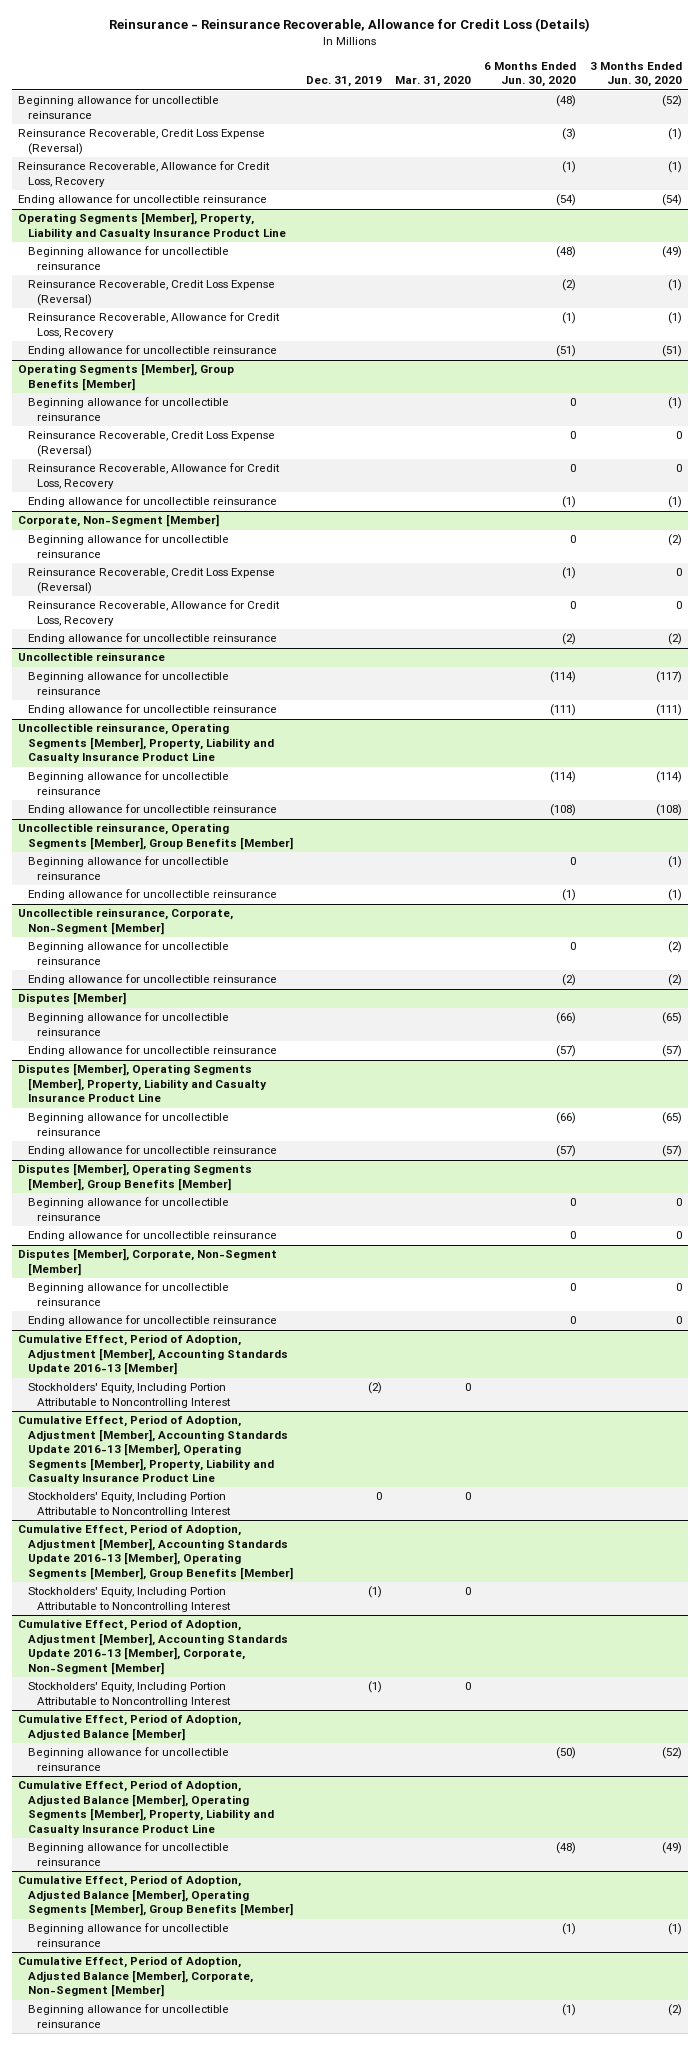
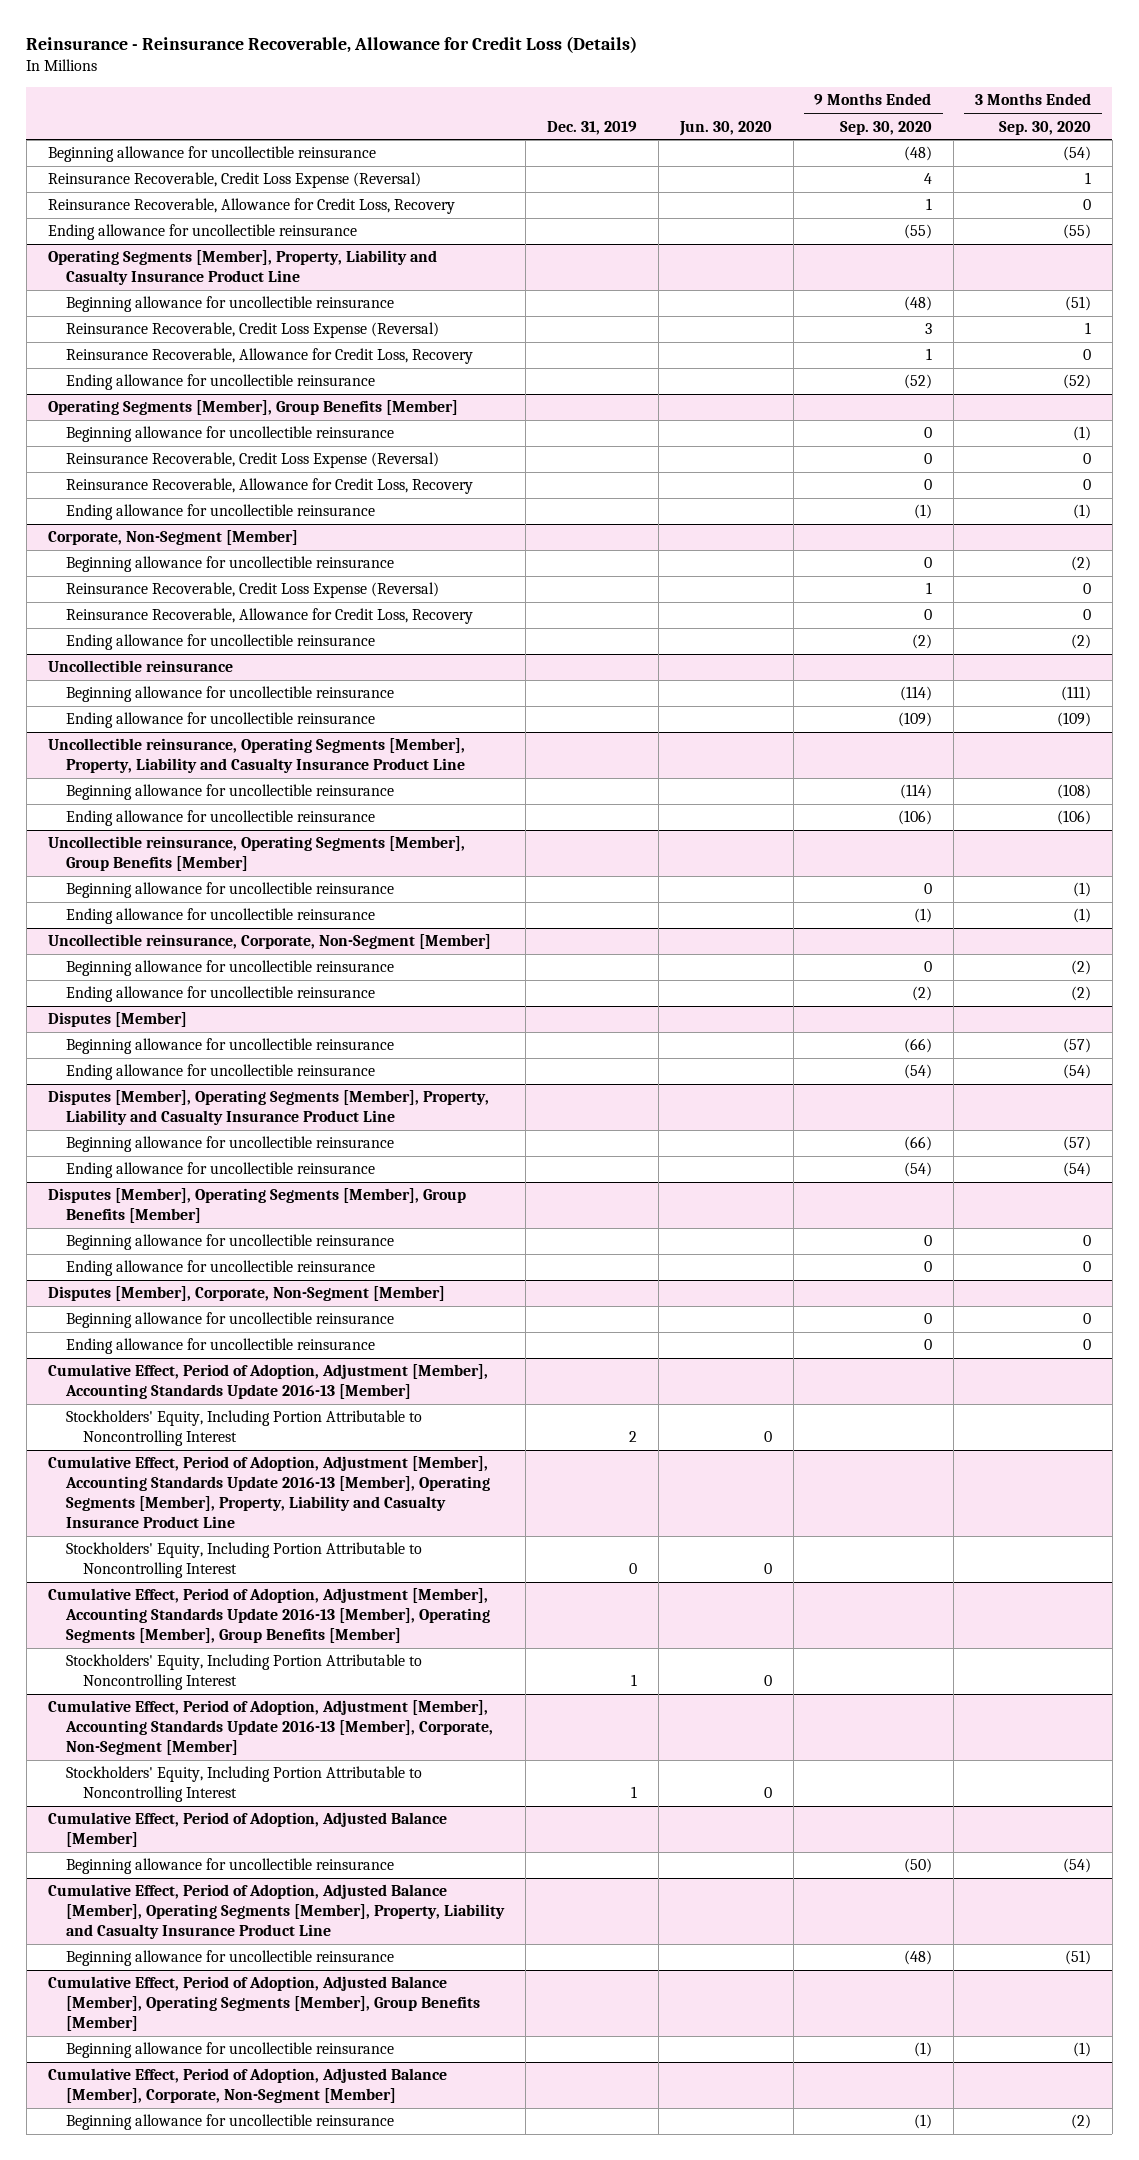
- | Dec. 31, 2019 | Mar. 31, 2020 | 6 Months Ended Jun. 30, 2020 | 3 Months Ended Jun. 30, 2020
+ | Dec. 31, 2019 | Jun. 30, 2020 | 9 Months Ended Sep. 30, 2020 | 3 Months Ended Sep. 30, 2020
@ Cumulative Effect, Period of Adoption, Adjustment [Member], Accounting Standards Update 2016-13 [Member]
- Stockholders' Equity, Including Portion Attributable to Noncontrolling Interest | (2) | 0 | |
+ Stockholders' Equity, Including Portion Attributable to Noncontrolling Interest | 2 | 0 | |
@ Cumulative Effect, Period of Adoption, Adjustment [Member], Accounting Standards Update 2016-13 [Member], Operating Segments [Member], Group Benefits [Member]
- Stockholders' Equity, Including Portion Attributable to Noncontrolling Interest | (1) | 0 | |
+ Stockholders' Equity, Including Portion Attributable to Noncontrolling Interest | 1 | 0 | |
@ Cumulative Effect, Period of Adoption, Adjustment [Member], Accounting Standards Update 2016-13 [Member], Corporate, Non-Segment [Member]
- Stockholders' Equity, Including Portion Attributable to Noncontrolling Interest | (1) | 0 | |
+ Stockholders' Equity, Including Portion Attributable to Noncontrolling Interest | 1 | 0 | |

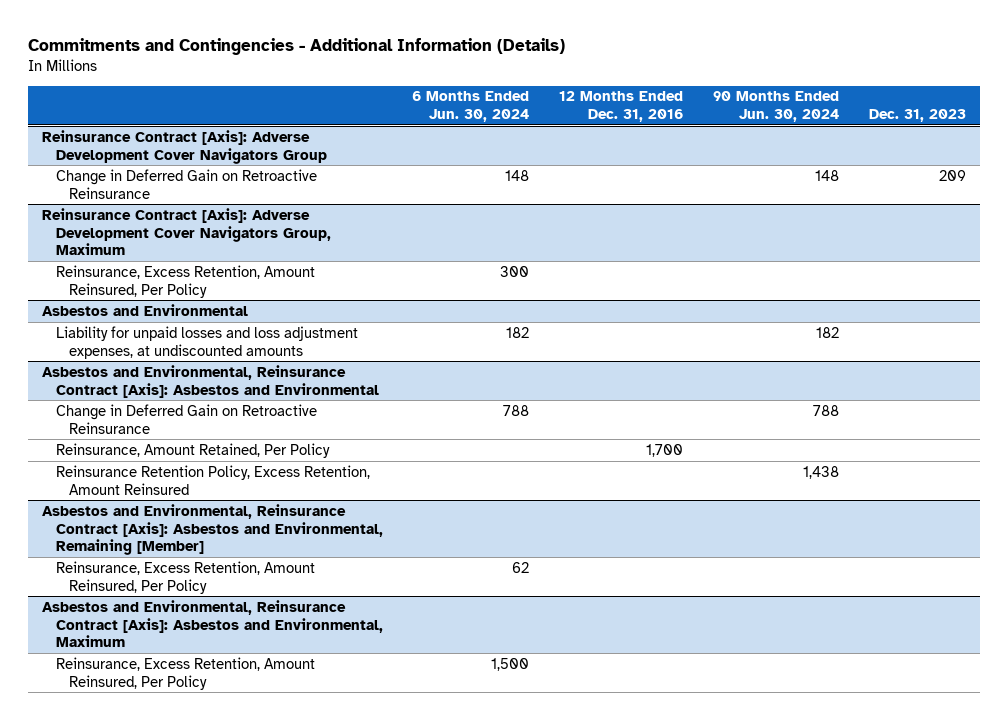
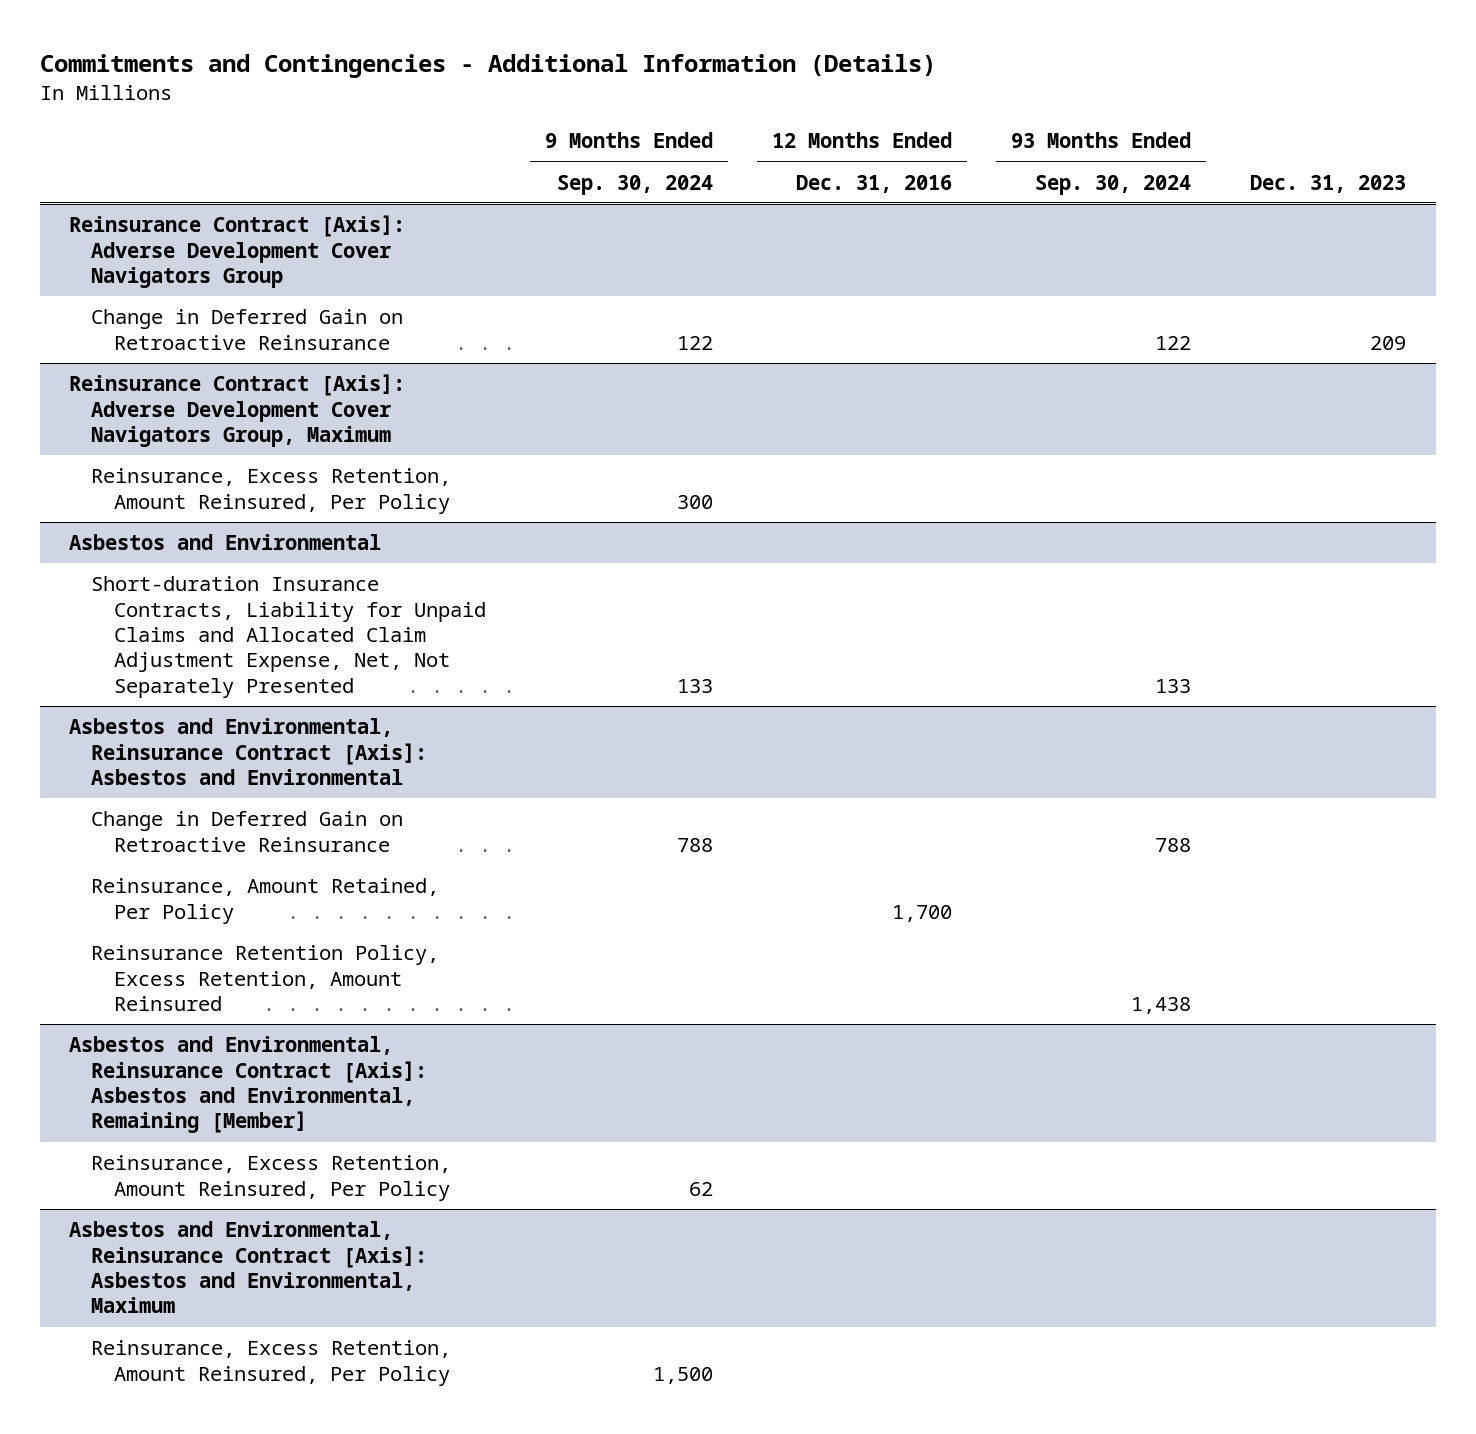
- | 6 Months Ended Jun. 30, 2024 | 12 Months Ended Dec. 31, 2016 | 90 Months Ended Jun. 30, 2024 | Dec. 31, 2023
+ | 9 Months Ended Sep. 30, 2024 | 12 Months Ended Dec. 31, 2016 | 93 Months Ended Sep. 30, 2024 | Dec. 31, 2023
@ Asbestos and Environmental
- Liability for unpaid losses and loss adjustment expenses, at undiscounted amounts | 182 | | 182 |
+ Short-duration Insurance Contracts, Liability for Unpaid Claims and Allocated Claim Adjustment Expense, Net, Not Separately Presented | 133 | | 133 |

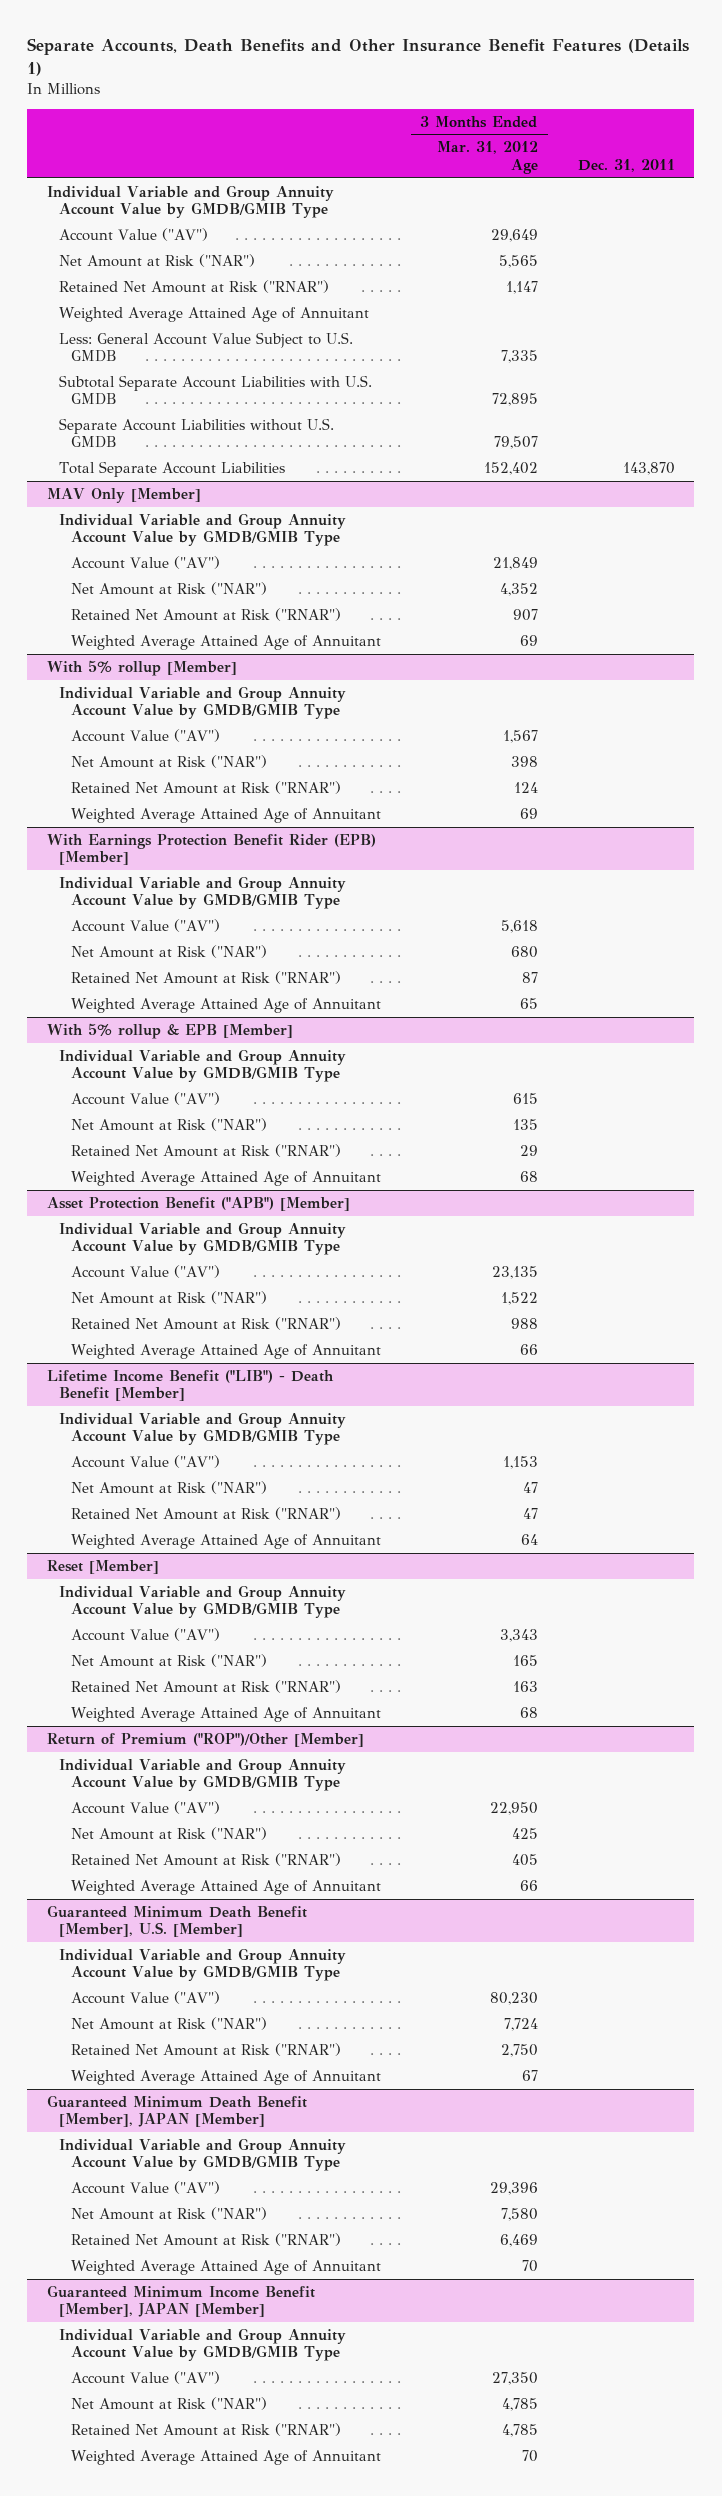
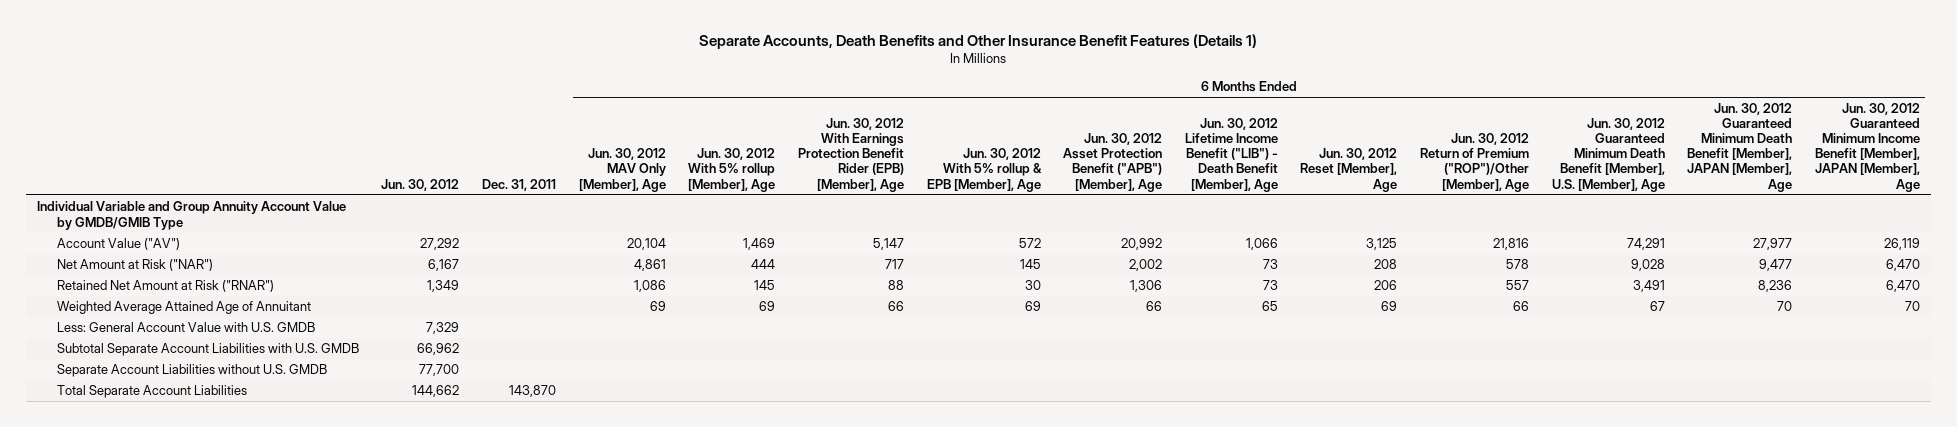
- | 3 Months Ended Mar. 31, 2012 Age | Dec. 31, 2011
+ | Jun. 30, 2012 | Dec. 31, 2011 | 6 Months Ended Jun. 30, 2012 MAV Only [Member], Age | 6 Months Ended Jun. 30, 2012 With 5% rollup [Member], Age | 6 Months Ended Jun. 30, 2012 With Earnings Protection Benefit Rider (EPB) [Member], Age | 6 Months Ended Jun. 30, 2012 With 5% rollup & EPB [Member], Age | 6 Months Ended Jun. 30, 2012 Asset Protection Benefit ("APB") [Member], Age | 6 Months Ended Jun. 30, 2012 Lifetime Income Benefit ("LIB") - Death Benefit [Member], Age | 6 Months Ended Jun. 30, 2012 Reset [Member], Age | 6 Months Ended Jun. 30, 2012 Return of Premium ("ROP")/Other [Member], Age | 6 Months Ended Jun. 30, 2012 Guaranteed Minimum Death Benefit [Member], U.S. [Member], Age | 6 Months Ended Jun. 30, 2012 Guaranteed Minimum Death Benefit [Member], JAPAN [Member], Age | 6 Months Ended Jun. 30, 2012 Guaranteed Minimum Income Benefit [Member], JAPAN [Member], Age
- Less: General Account Value Subject to U.S. GMDB | 7,335 |
+ Less: General Account Value with U.S. GMDB | 7,329 | | | | | | | | | | | |
- MAV Only [Member]
- Individual Variable and Group Annuity Account Value by GMDB/GMIB Type
- Account Value ("AV") | 21,849 |
- Net Amount at Risk ("NAR") | 4,352 |
- Retained Net Amount at Risk ("RNAR") | 907 |
- Weighted Average Attained Age of Annuitant | 69 |
- With 5% rollup [Member]
- Individual Variable and Group Annuity Account Value by GMDB/GMIB Type
- Account Value ("AV") | 1,567 |
- Net Amount at Risk ("NAR") | 398 |
- Retained Net Amount at Risk ("RNAR") | 124 |
- Weighted Average Attained Age of Annuitant | 69 |
- With Earnings Protection Benefit Rider (EPB) [Member]
- Individual Variable and Group Annuity Account Value by GMDB/GMIB Type
- Account Value ("AV") | 5,618 |
- Net Amount at Risk ("NAR") | 680 |
- Retained Net Amount at Risk ("RNAR") | 87 |
- Weighted Average Attained Age of Annuitant | 65 |
- With 5% rollup & EPB [Member]
- Individual Variable and Group Annuity Account Value by GMDB/GMIB Type
- Account Value ("AV") | 615 |
- Net Amount at Risk ("NAR") | 135 |
- Retained Net Amount at Risk ("RNAR") | 29 |
- Weighted Average Attained Age of Annuitant | 68 |
- Asset Protection Benefit ("APB") [Member]
- Individual Variable and Group Annuity Account Value by GMDB/GMIB Type
- Account Value ("AV") | 23,135 |
- Net Amount at Risk ("NAR") | 1,522 |
- Retained Net Amount at Risk ("RNAR") | 988 |
- Weighted Average Attained Age of Annuitant | 66 |
- Lifetime Income Benefit ("LIB") - Death Benefit [Member]
- Individual Variable and Group Annuity Account Value by GMDB/GMIB Type
- Account Value ("AV") | 1,153 |
- Net Amount at Risk ("NAR") | 47 |
- Retained Net Amount at Risk ("RNAR") | 47 |
- Weighted Average Attained Age of Annuitant | 64 |
- Reset [Member]
- Individual Variable and Group Annuity Account Value by GMDB/GMIB Type
- Account Value ("AV") | 3,343 |
- Net Amount at Risk ("NAR") | 165 |
- Retained Net Amount at Risk ("RNAR") | 163 |
- Weighted Average Attained Age of Annuitant | 68 |
- Return of Premium ("ROP")/Other [Member]
- Individual Variable and Group Annuity Account Value by GMDB/GMIB Type
- Account Value ("AV") | 22,950 |
- Net Amount at Risk ("NAR") | 425 |
- Retained Net Amount at Risk ("RNAR") | 405 |
- Weighted Average Attained Age of Annuitant | 66 |
- Guaranteed Minimum Death Benefit [Member], U.S. [Member]
- Individual Variable and Group Annuity Account Value by GMDB/GMIB Type
- Account Value ("AV") | 80,230 |
- Net Amount at Risk ("NAR") | 7,724 |
- Retained Net Amount at Risk ("RNAR") | 2,750 |
- Weighted Average Attained Age of Annuitant | 67 |
- Guaranteed Minimum Death Benefit [Member], JAPAN [Member]
- Individual Variable and Group Annuity Account Value by GMDB/GMIB Type
- Account Value ("AV") | 29,396 |
- Net Amount at Risk ("NAR") | 7,580 |
- Retained Net Amount at Risk ("RNAR") | 6,469 |
- Weighted Average Attained Age of Annuitant | 70 |
- Guaranteed Minimum Income Benefit [Member], JAPAN [Member]
- Individual Variable and Group Annuity Account Value by GMDB/GMIB Type
- Account Value ("AV") | 27,350 |
- Net Amount at Risk ("NAR") | 4,785 |
- Retained Net Amount at Risk ("RNAR") | 4,785 |
- Weighted Average Attained Age of Annuitant | 70 |

